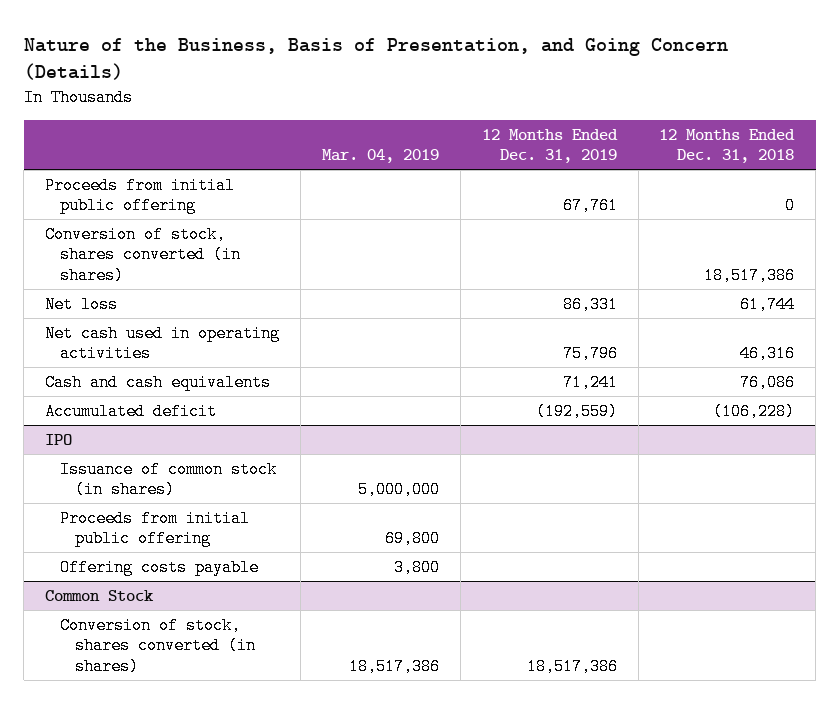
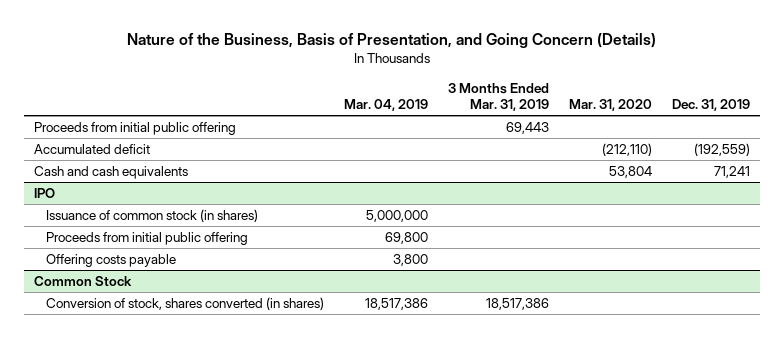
- | Mar. 04, 2019 | 12 Months Ended Dec. 31, 2019 | 12 Months Ended Dec. 31, 2018
+ | Mar. 04, 2019 | 3 Months Ended Mar. 31, 2019 | Mar. 31, 2020 | Dec. 31, 2019
- Conversion of stock, shares converted (in shares) | | | 18,517,386
- Net loss | | 86,331 | 61,744
- Net cash used in operating activities | | 75,796 | 46,316
moved down: Cash and cash equivalents | | | 53,804 | 71,241

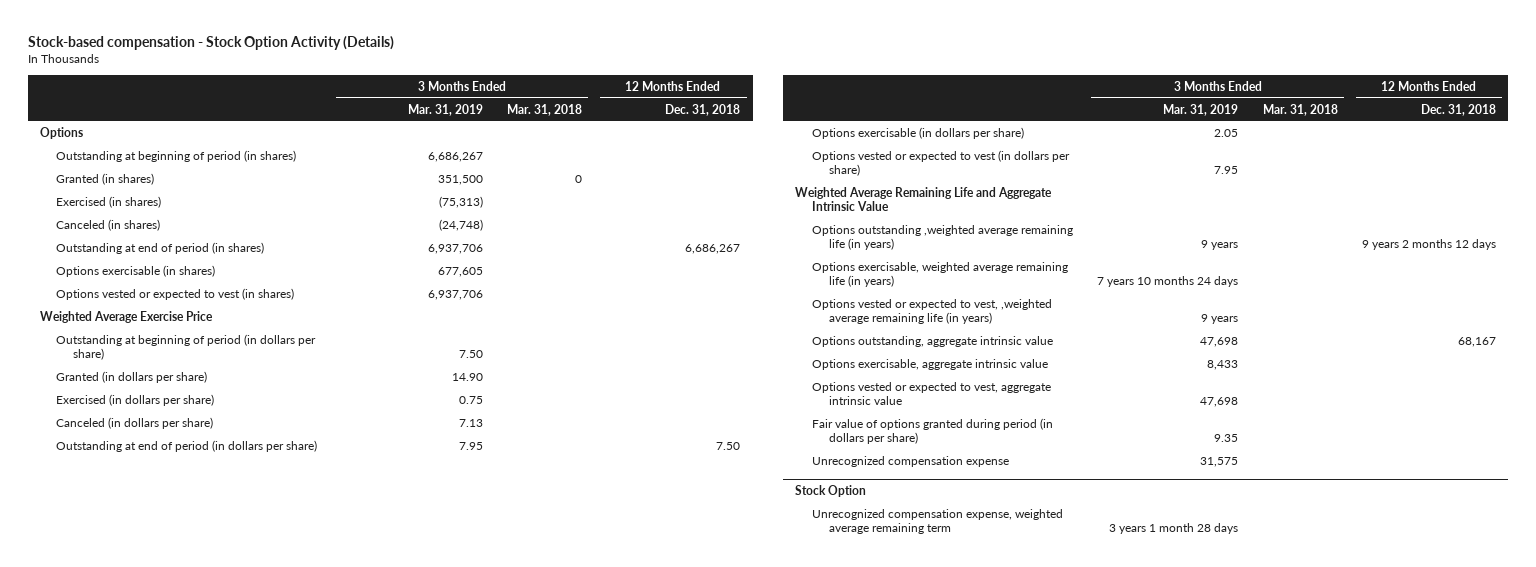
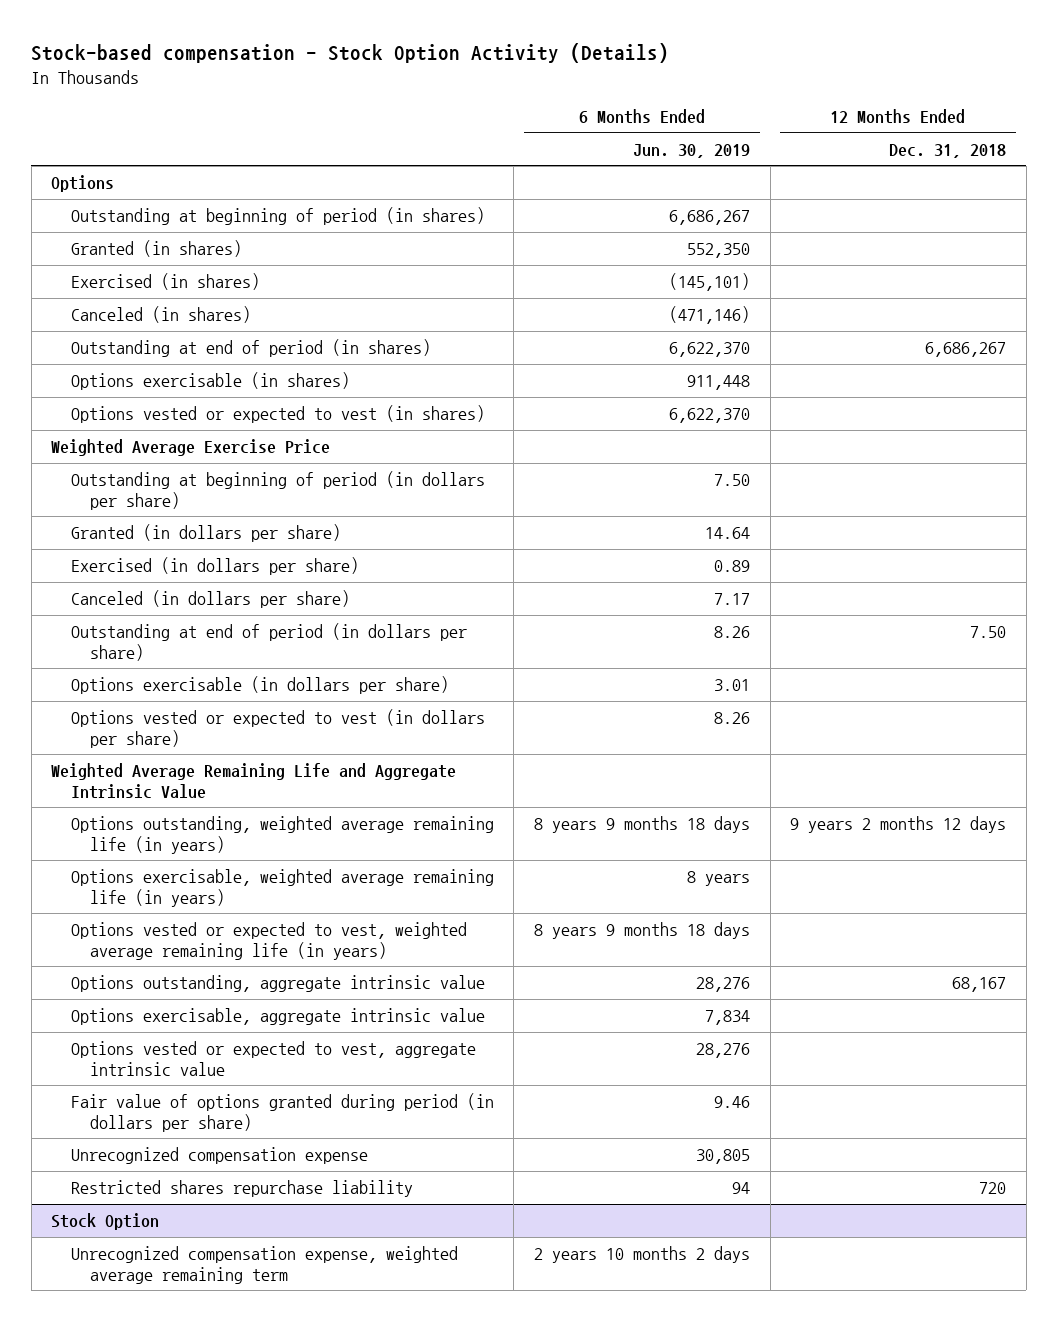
- | 3 Months Ended Mar. 31, 2019 | 3 Months Ended Mar. 31, 2018 | 12 Months Ended Dec. 31, 2018
+ | 6 Months Ended Jun. 30, 2019 | 12 Months Ended Dec. 31, 2018
- Options outstanding ,weighted average remaining life (in years) | 9 years | | 9 years 2 months 12 days
+ Options outstanding, weighted average remaining life (in years) | 8 years 9 months 18 days | 9 years 2 months 12 days
- Options vested or expected to vest, ,weighted average remaining life (in years) | 9 years | |
+ Options vested or expected to vest, weighted average remaining life (in years) | 8 years 9 months 18 days |
+ Restricted shares repurchase liability | 94 | 720

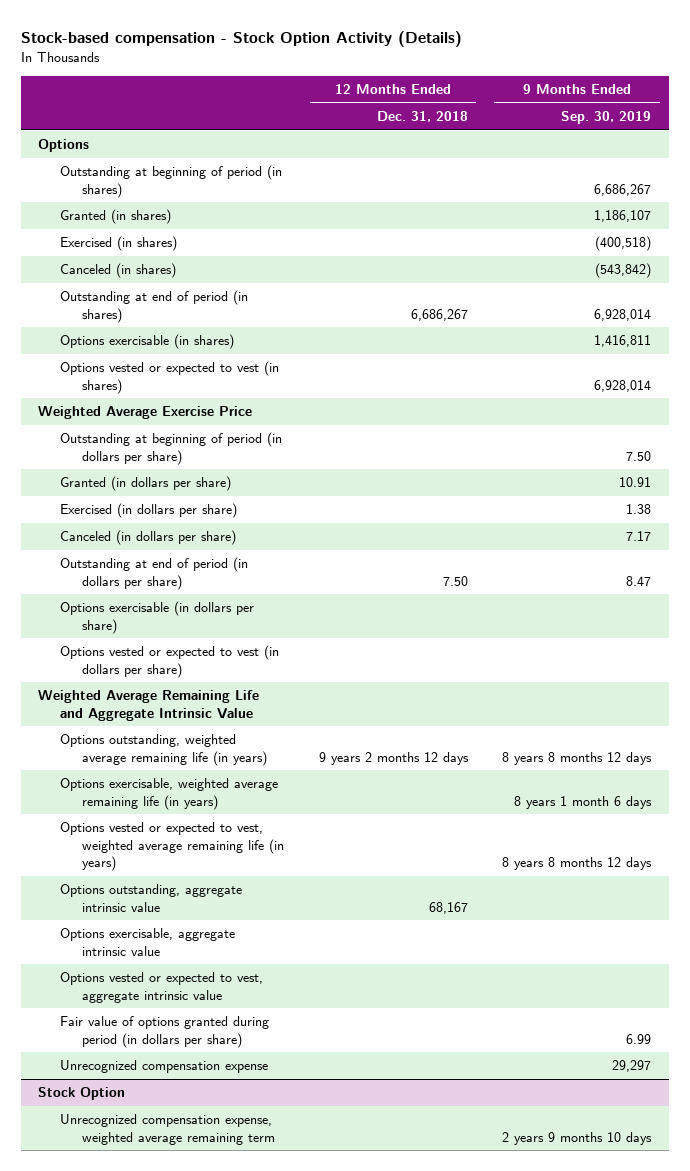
- | 6 Months Ended Jun. 30, 2019 | 12 Months Ended Dec. 31, 2018
+ | 12 Months Ended Dec. 31, 2018 | 9 Months Ended Sep. 30, 2019
- Restricted shares repurchase liability | 94 | 720

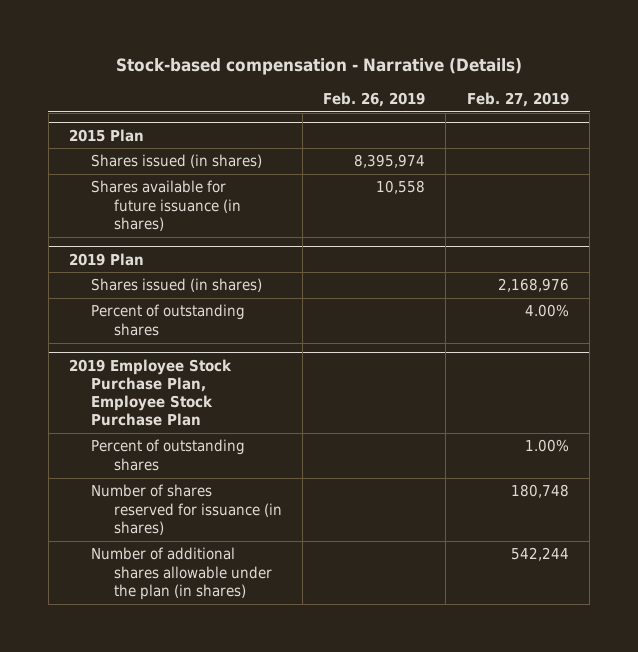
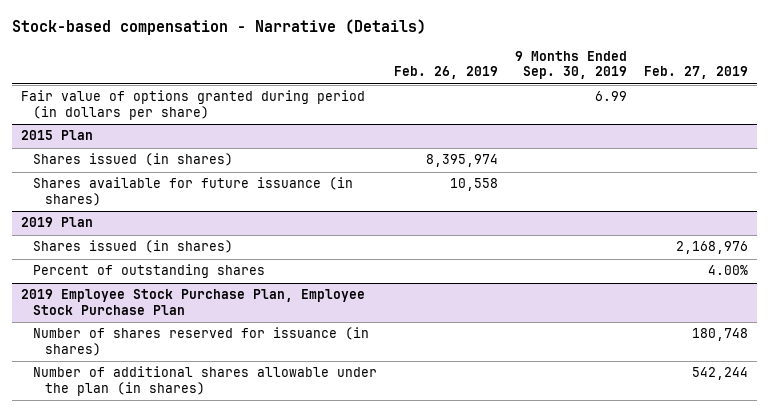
- | Feb. 26, 2019 | Feb. 27, 2019
+ | Feb. 26, 2019 | 9 Months Ended Sep. 30, 2019 | Feb. 27, 2019
+ Fair value of options granted during period (in dollars per share) | | 6.99 |
@ 2019 Employee Stock Purchase Plan, Employee Stock Purchase Plan
- Percent of outstanding shares | | 1.00%

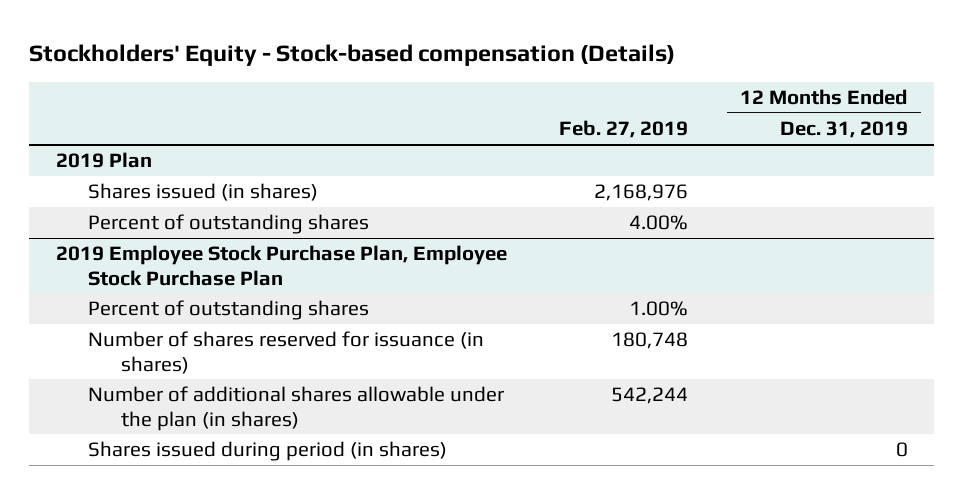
- Stock-based compensation - Narrative (Details)
+ Stockholders' Equity - Stock-based compensation (Details)
- | Feb. 26, 2019 | 9 Months Ended Sep. 30, 2019 | Feb. 27, 2019
+ | Feb. 27, 2019 | 12 Months Ended Dec. 31, 2019
- Fair value of options granted during period (in dollars per share) | | 6.99 |
- 2015 Plan
- Shares issued (in shares) | 8,395,974 | |
- Shares available for future issuance (in shares) | 10,558 | |
@ 2019 Employee Stock Purchase Plan, Employee Stock Purchase Plan
+ Percent of outstanding shares | 1.00% |
+ Shares issued during period (in shares) | | 0

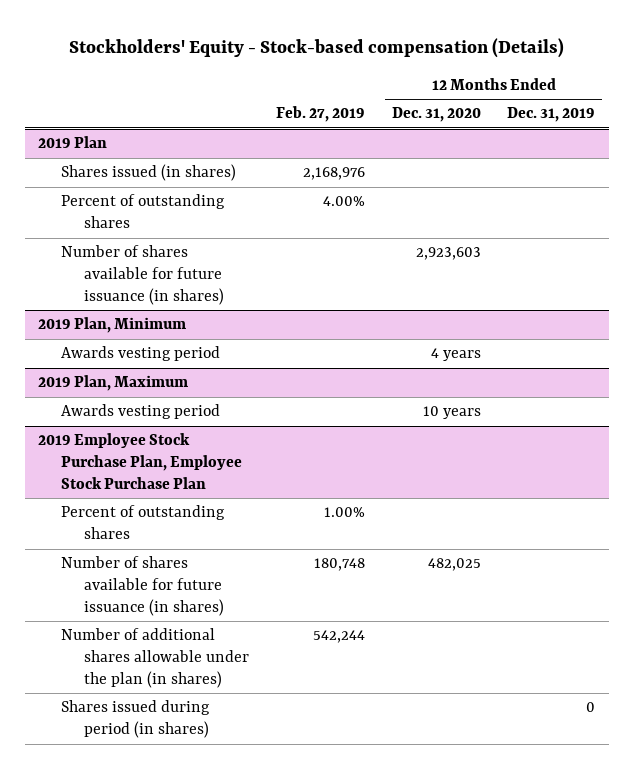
- | Feb. 27, 2019 | 12 Months Ended Dec. 31, 2019
+ | Feb. 27, 2019 | 12 Months Ended Dec. 31, 2020 | 12 Months Ended Dec. 31, 2019
@ 2019 Plan
+ Number of shares available for future issuance (in shares) | | 2,923,603 |
+ 2019 Plan, Minimum
+ Awards vesting period | | 4 years |
+ 2019 Plan, Maximum
+ Awards vesting period | | 10 years |
@ 2019 Employee Stock Purchase Plan, Employee Stock Purchase Plan
- Number of shares reserved for issuance (in shares) | 180,748 |
+ Number of shares available for future issuance (in shares) | 180,748 | 482,025 |

